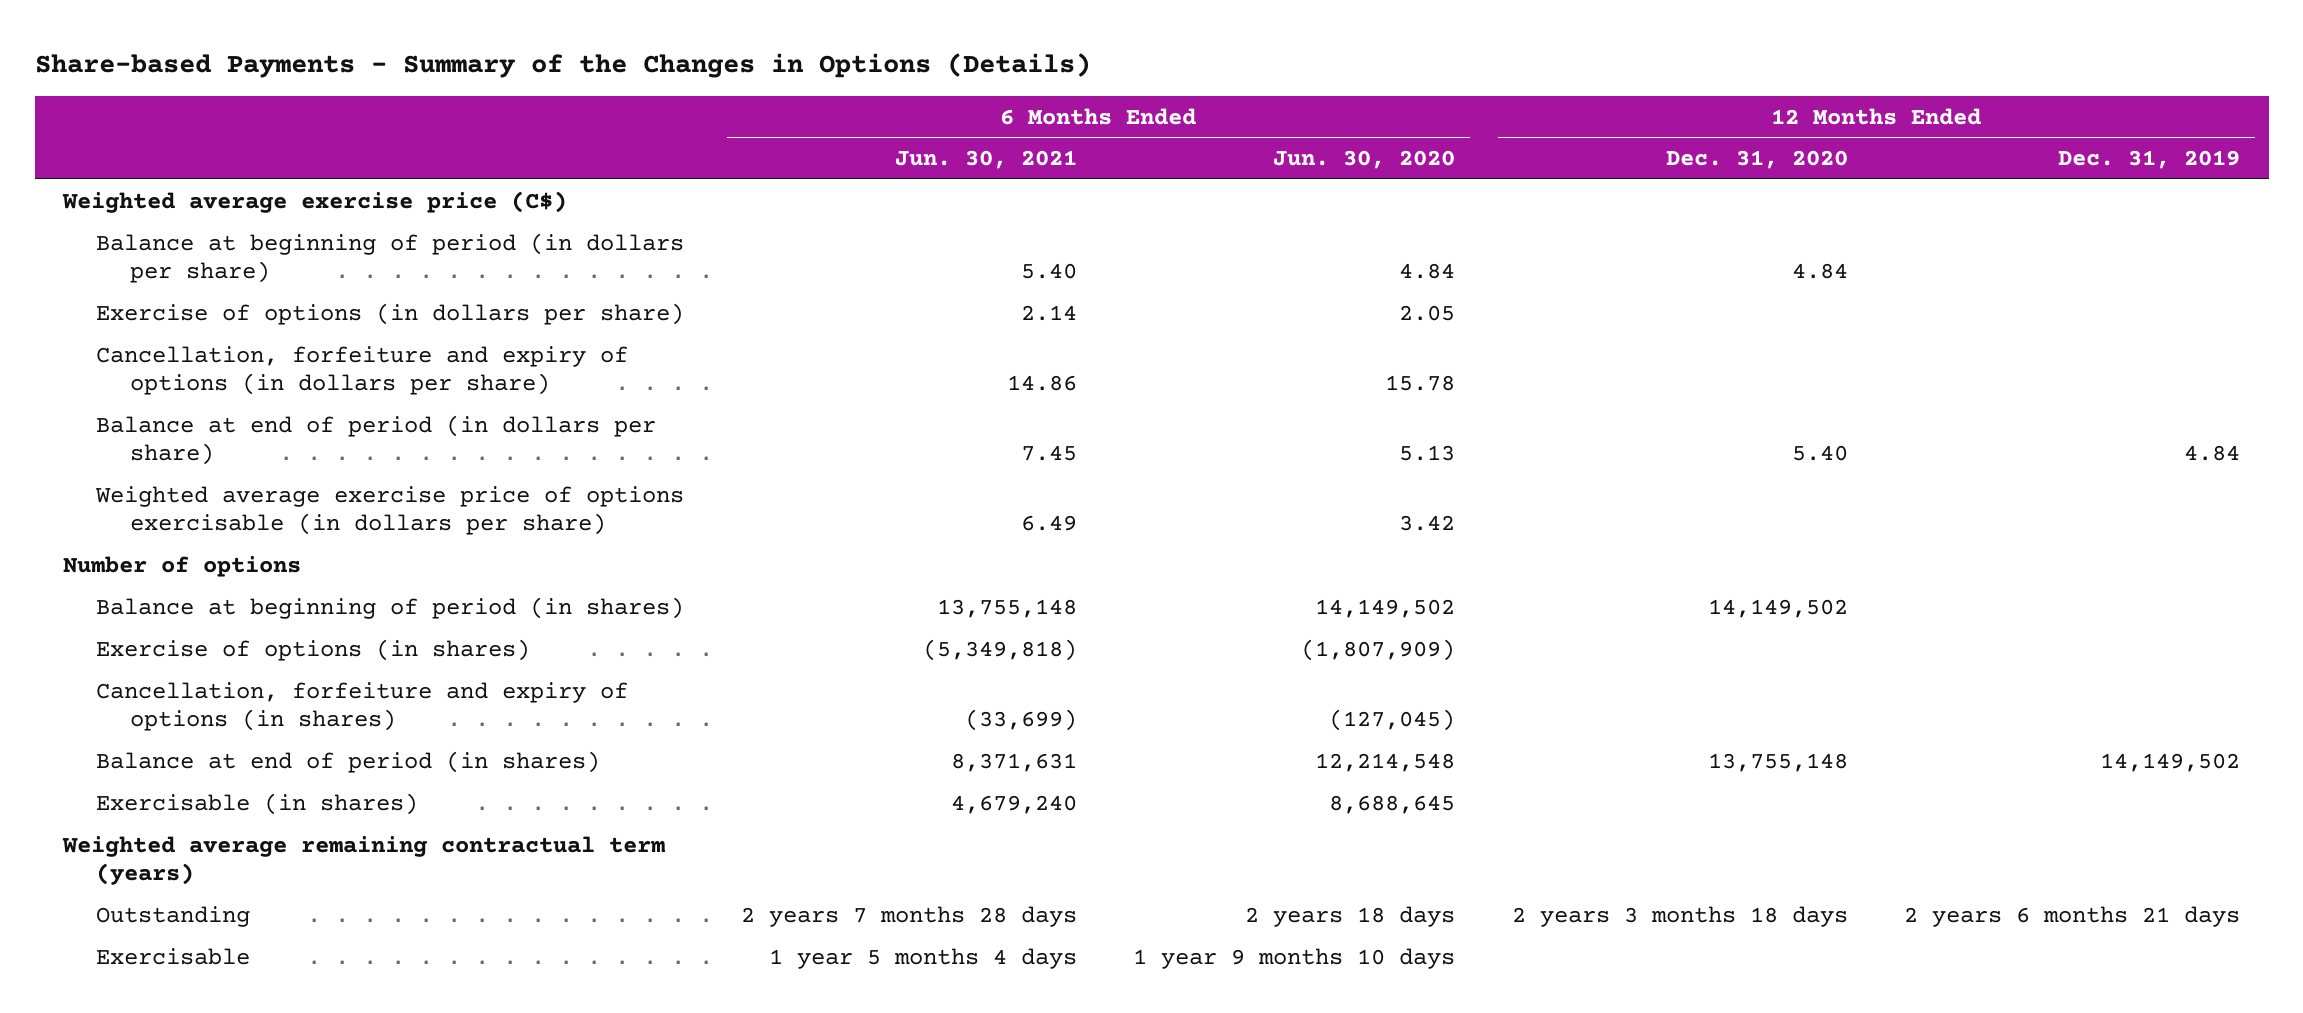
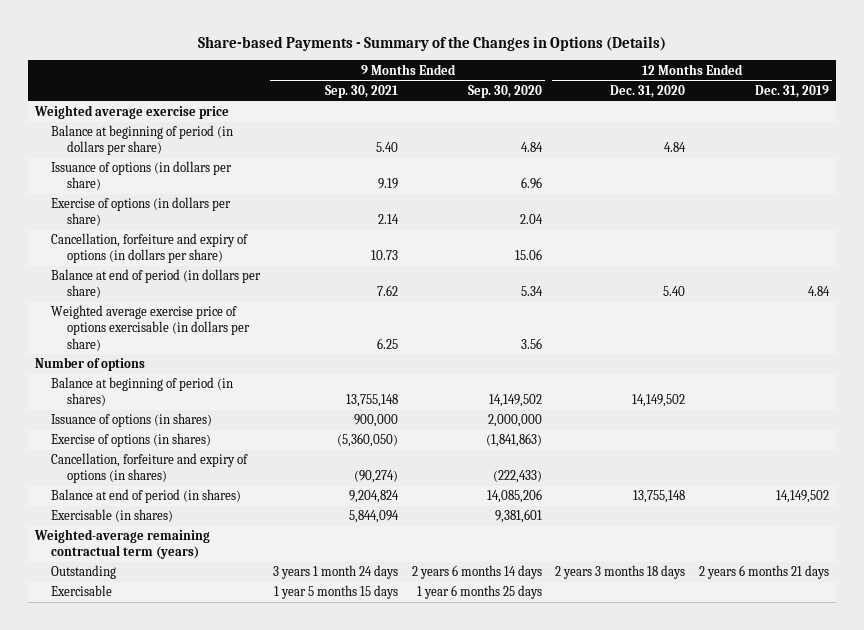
- | 6 Months Ended Jun. 30, 2021 | 6 Months Ended Jun. 30, 2020 | 12 Months Ended Dec. 31, 2020 | 12 Months Ended Dec. 31, 2019
+ | 9 Months Ended Sep. 30, 2021 | 9 Months Ended Sep. 30, 2020 | 12 Months Ended Dec. 31, 2020 | 12 Months Ended Dec. 31, 2019
- Weighted average exercise price (C$)
+ Weighted average exercise price
+ Issuance of options (in dollars per share) | 9.19 | 6.96 | |
+ Issuance of options (in shares) | 900,000 | 2,000,000 | |
- Weighted average remaining contractual term (years)
+ Weighted-average remaining contractual term (years)

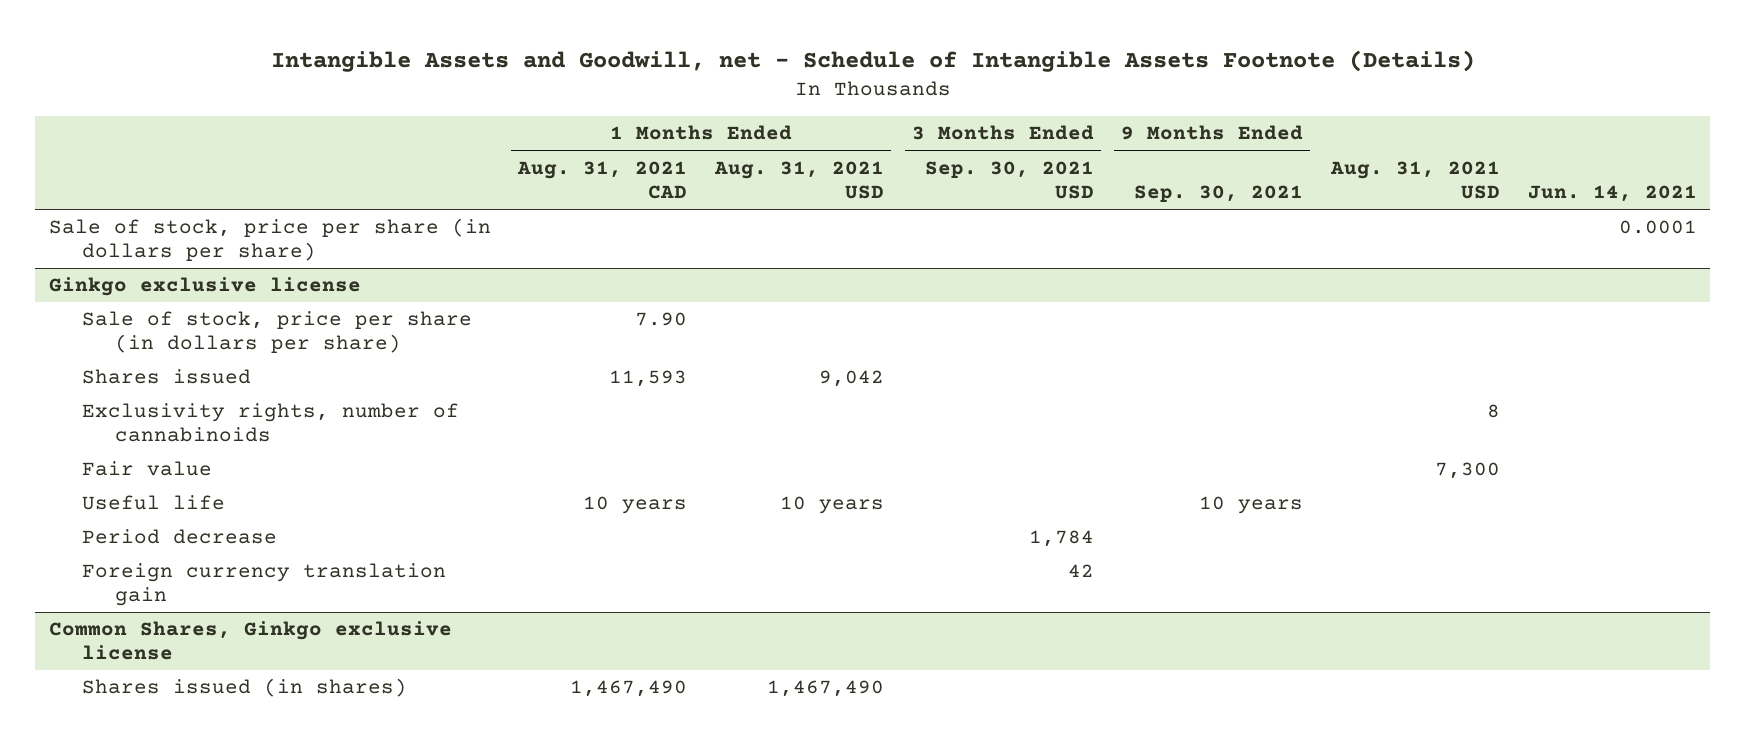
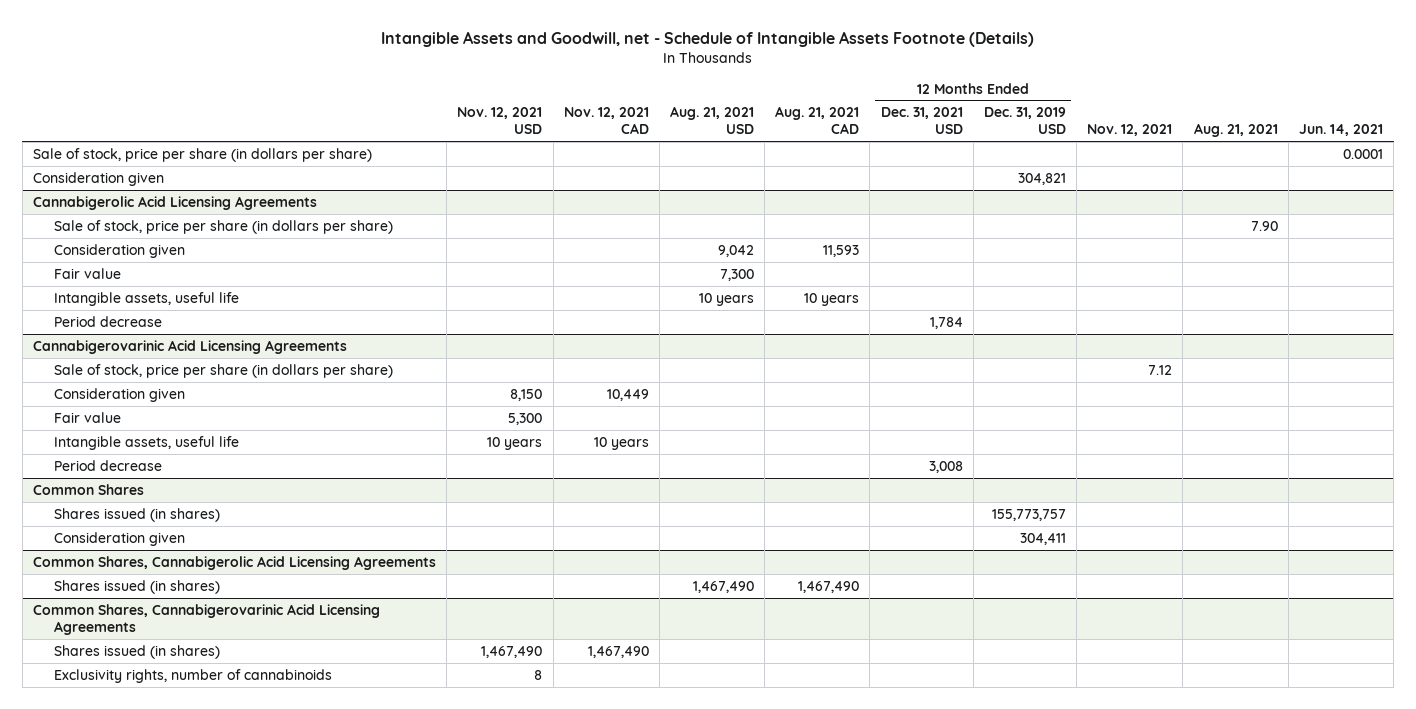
- | 1 Months Ended Aug. 31, 2021 CAD | 1 Months Ended Aug. 31, 2021 USD | 3 Months Ended Sep. 30, 2021 USD | 9 Months Ended Sep. 30, 2021 | Aug. 31, 2021 USD | Jun. 14, 2021
+ | Nov. 12, 2021 USD | Nov. 12, 2021 CAD | Aug. 21, 2021 USD | Aug. 21, 2021 CAD | 12 Months Ended Dec. 31, 2021 USD | 12 Months Ended Dec. 31, 2019 USD | Nov. 12, 2021 | Aug. 21, 2021 | Jun. 14, 2021
- Ginkgo exclusive license
- Sale of stock, price per share (in dollars per share) | 7.90 | | | | |
- Shares issued | 11,593 | 9,042 | | | |
- Exclusivity rights, number of cannabinoids | | | | | 8 |
- Fair value | | | | | 7,300 |
- Useful life | 10 years | 10 years | | 10 years | |
- Period decrease | | | 1,784 | | |
- Foreign currency translation gain | | | 42 | | |
- Common Shares, Ginkgo exclusive license
+ Consideration given | | | | | | 304,821 | | |
+ Cannabigerolic Acid Licensing Agreements
+ Sale of stock, price per share (in dollars per share) | | | | | | | | 7.90 |
+ Consideration given | | | 9,042 | 11,593 | | | | |
+ Fair value | | | 7,300 | | | | | |
+ Intangible assets, useful life | | | 10 years | 10 years | | | | |
+ Period decrease | | | | | 1,784 | | | |
+ Cannabigerovarinic Acid Licensing Agreements
+ Sale of stock, price per share (in dollars per share) | | | | | | | 7.12 | |
+ Consideration given | 8,150 | 10,449 | | | | | | |
+ Fair value | 5,300 | | | | | | | |
+ Intangible assets, useful life | 10 years | 10 years | | | | | | |
+ Period decrease | | | | | 3,008 | | | |
+ Common Shares
+ Consideration given | | | | | | 304,411 | | |
+ Common Shares, Cannabigerolic Acid Licensing Agreements
+ Shares issued (in shares) | | | 1,467,490 | 1,467,490 | | | | |
+ Common Shares, Cannabigerovarinic Acid Licensing Agreements
+ Shares issued (in shares) | 1,467,490 | 1,467,490 | | | | | | |
+ Exclusivity rights, number of cannabinoids | 8 | | | | | | | |

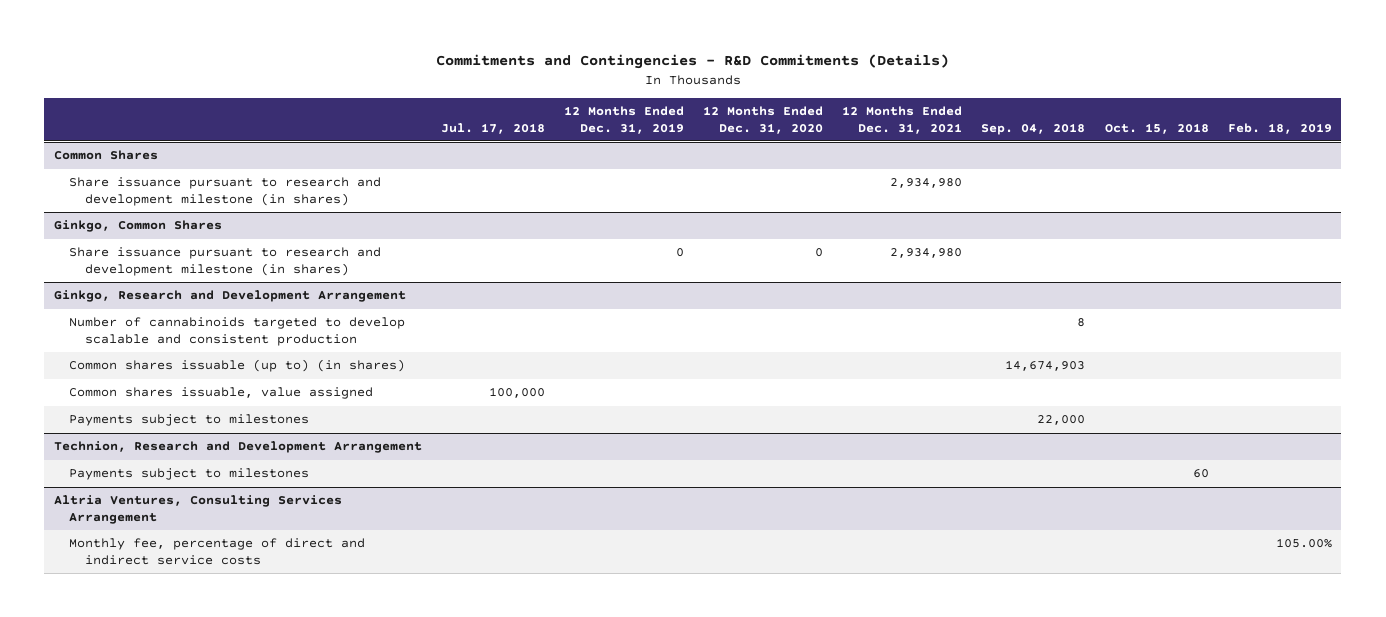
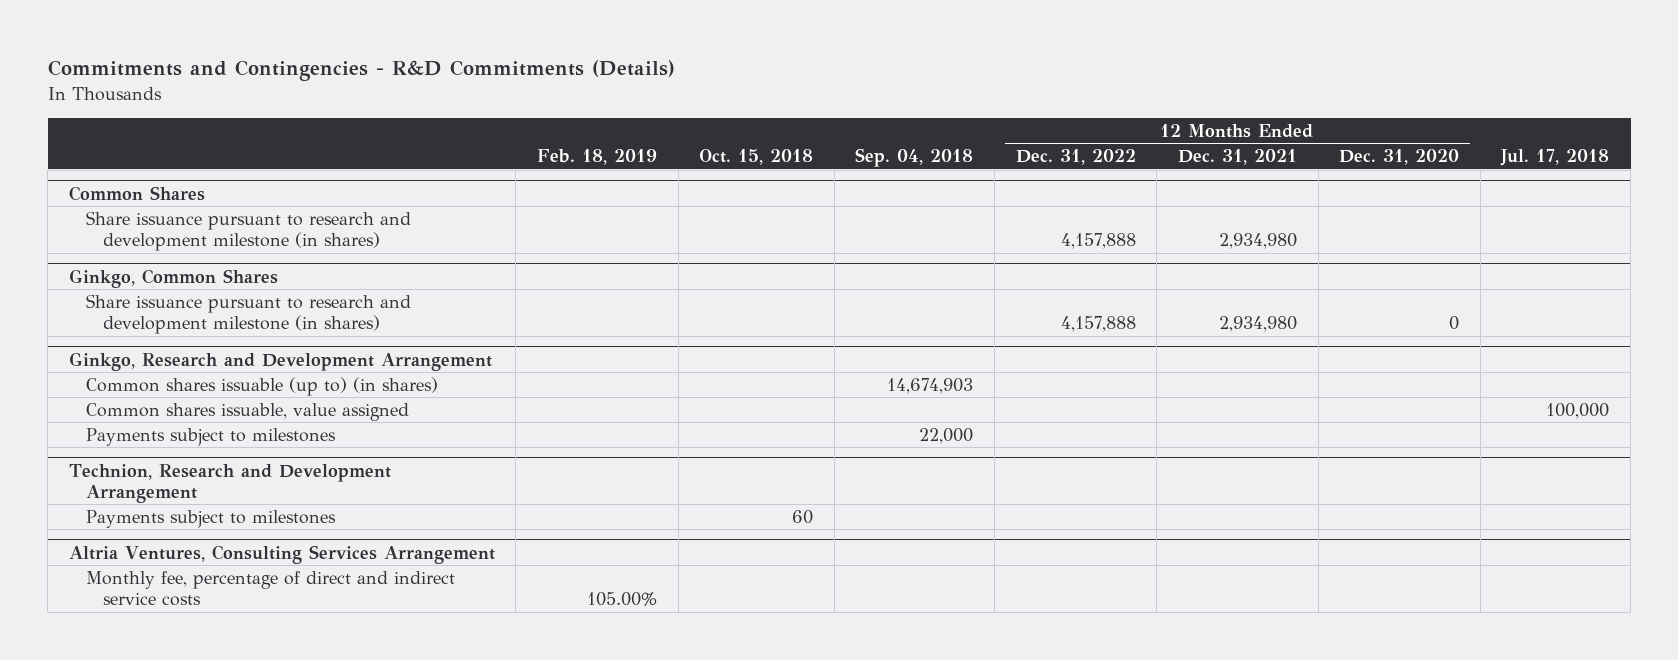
- | Jul. 17, 2018 | 12 Months Ended Dec. 31, 2019 | 12 Months Ended Dec. 31, 2020 | 12 Months Ended Dec. 31, 2021 | Sep. 04, 2018 | Oct. 15, 2018 | Feb. 18, 2019
+ | Feb. 18, 2019 | Oct. 15, 2018 | Sep. 04, 2018 | 12 Months Ended Dec. 31, 2022 | 12 Months Ended Dec. 31, 2021 | 12 Months Ended Dec. 31, 2020 | Jul. 17, 2018
@ Ginkgo, Research and Development Arrangement
- Number of cannabinoids targeted to develop scalable and consistent production | | | | | 8 | |

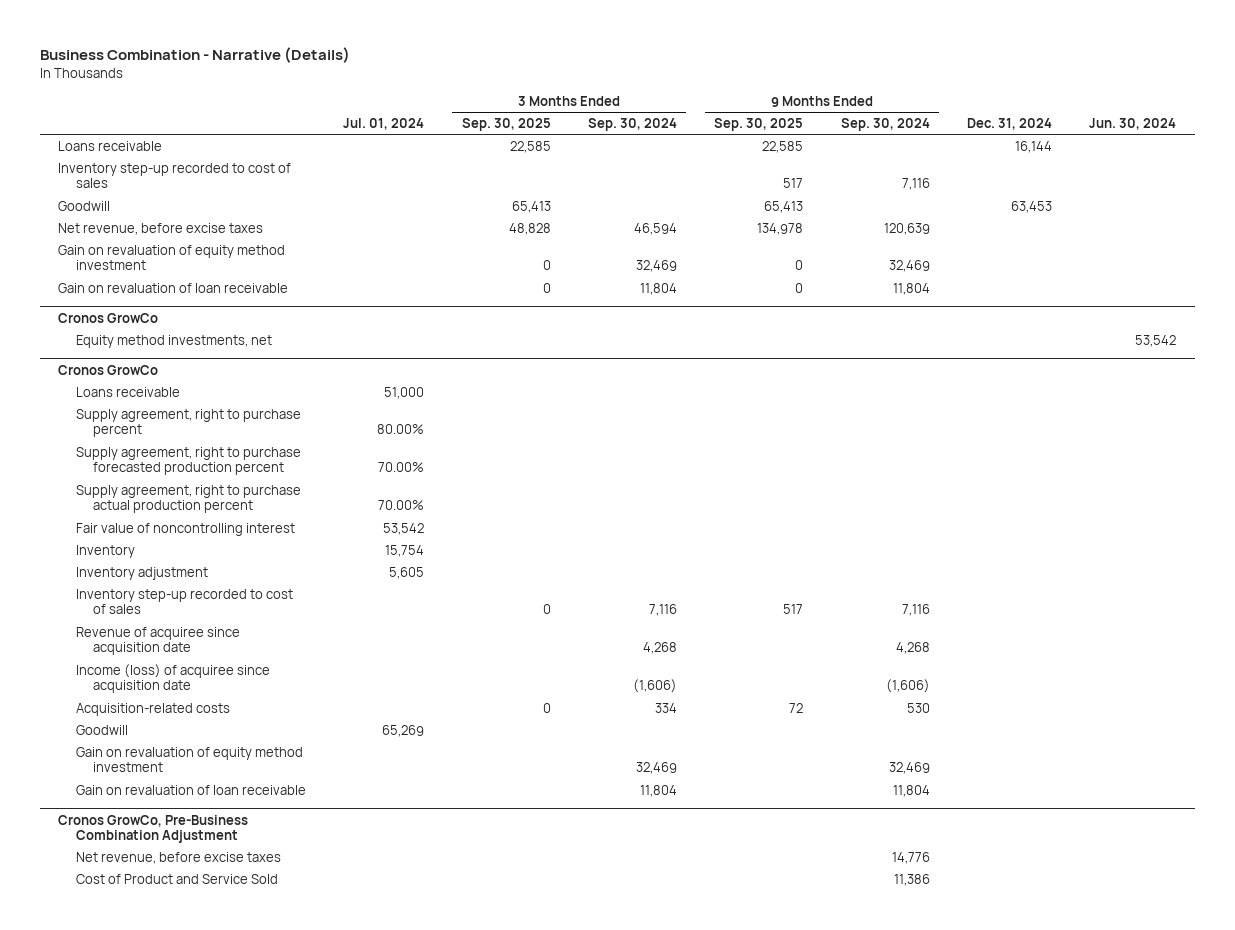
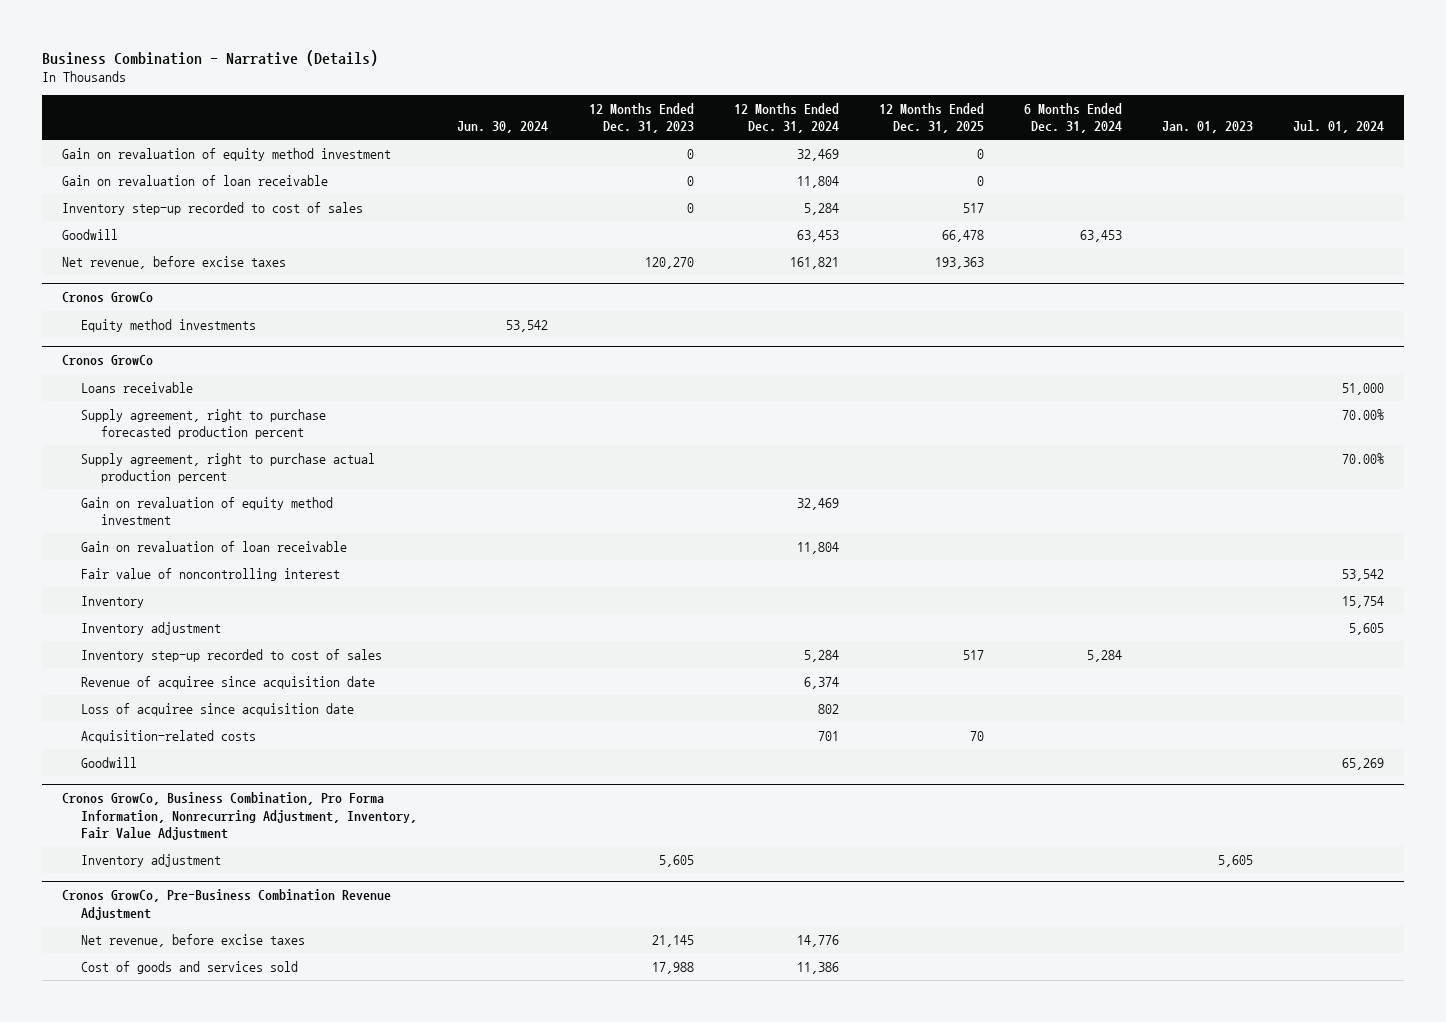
- | Jul. 01, 2024 | 3 Months Ended Sep. 30, 2025 | 3 Months Ended Sep. 30, 2024 | 9 Months Ended Sep. 30, 2025 | 9 Months Ended Sep. 30, 2024 | Dec. 31, 2024 | Jun. 30, 2024
+ | Jun. 30, 2024 | 12 Months Ended Dec. 31, 2023 | 12 Months Ended Dec. 31, 2024 | 12 Months Ended Dec. 31, 2025 | 6 Months Ended Dec. 31, 2024 | Jan. 01, 2023 | Jul. 01, 2024
- Loans receivable | | 22,585 | | 22,585 | | 16,144 |
moved up: Gain on revaluation of equity method investment | | 0 | 32,469 | 0 | | |
moved up: Gain on revaluation of loan receivable | | 0 | 11,804 | 0 | | |
@ Cronos GrowCo
- Equity method investments, net | | | | | | | 53,542
+ Equity method investments | 53,542 | | | | | |
- Supply agreement, right to purchase percent | 80.00% | | | | | |
moved up: Gain on revaluation of equity method investment | | | 32,469 | | | |
moved up: Gain on revaluation of loan receivable | | | 11,804 | | | |
- Income (loss) of acquiree since acquisition date | | | (1,606) | | (1,606) | |
+ Loss of acquiree since acquisition date | | | 802 | | | |
- Cronos GrowCo, Pre-Business Combination Adjustment
+ Cronos GrowCo, Business Combination, Pro Forma Information, Nonrecurring Adjustment, Inventory, Fair Value Adjustment
+ Inventory adjustment | | 5,605 | | | | 5,605 |
+ Cronos GrowCo, Pre-Business Combination Revenue Adjustment
- Cost of Product and Service Sold | | | | | 11,386 | |
+ Cost of goods and services sold | | 17,988 | 11,386 | | | |

